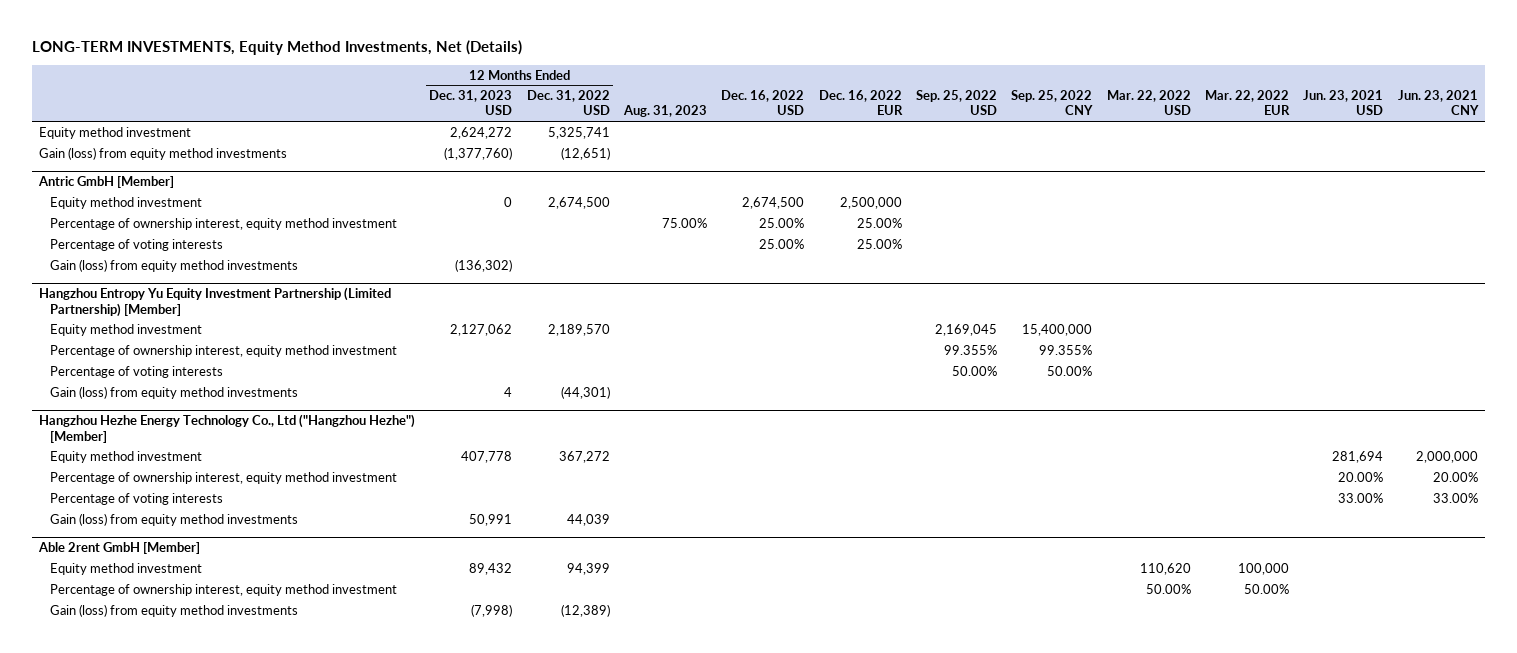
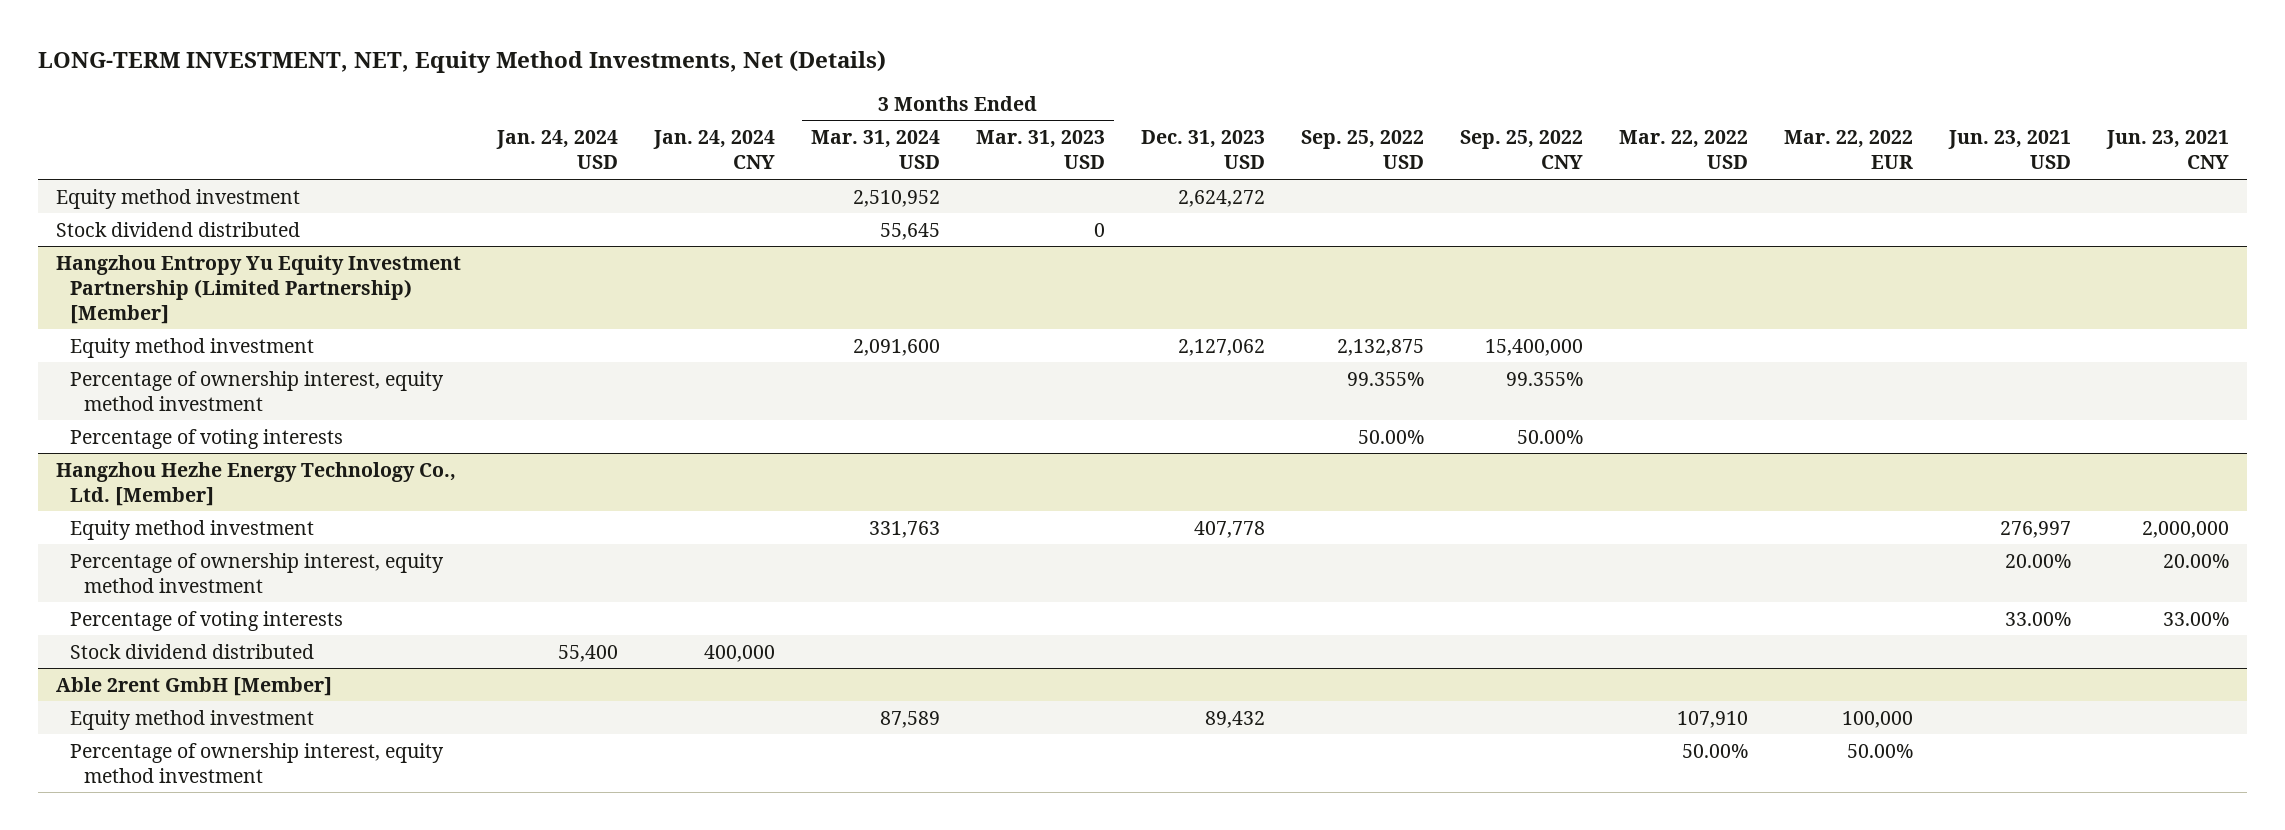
- LONG-TERM INVESTMENTS, Equity Method Investments, Net (Details)
+ LONG-TERM INVESTMENT, NET, Equity Method Investments, Net (Details)
- | 12 Months Ended Dec. 31, 2023 USD | 12 Months Ended Dec. 31, 2022 USD | Aug. 31, 2023 | Dec. 16, 2022 USD | Dec. 16, 2022 EUR | Sep. 25, 2022 USD | Sep. 25, 2022 CNY | Mar. 22, 2022 USD | Mar. 22, 2022 EUR | Jun. 23, 2021 USD | Jun. 23, 2021 CNY
+ | Jan. 24, 2024 USD | Jan. 24, 2024 CNY | 3 Months Ended Mar. 31, 2024 USD | 3 Months Ended Mar. 31, 2023 USD | Dec. 31, 2023 USD | Sep. 25, 2022 USD | Sep. 25, 2022 CNY | Mar. 22, 2022 USD | Mar. 22, 2022 EUR | Jun. 23, 2021 USD | Jun. 23, 2021 CNY
- Gain (loss) from equity method investments | (1,377,760) | (12,651) | | | | | | | | |
- Antric GmbH [Member]
- Equity method investment | 0 | 2,674,500 | | 2,674,500 | 2,500,000 | | | | | |
- Percentage of ownership interest, equity method investment | | | 75.00% | 25.00% | 25.00% | | | | | |
- Percentage of voting interests | | | | 25.00% | 25.00% | | | | | |
- Gain (loss) from equity method investments | (136,302) | | | | | | | | | |
+ Stock dividend distributed | | | 55,645 | 0 | | | | | | |
@ Hangzhou Entropy Yu Equity Investment Partnership (Limited Partnership) [Member]
- Equity method investment | 2,127,062 | 2,189,570 | | | | 2,169,045 | 15,400,000 | | | |
+ Equity method investment | | | 2,091,600 | | 2,127,062 | 2,132,875 | 15,400,000 | | | |
- Gain (loss) from equity method investments | 4 | (44,301) | | | | | | | | |
- Hangzhou Hezhe Energy Technology Co., Ltd ("Hangzhou Hezhe") [Member]
- Equity method investment | 407,778 | 367,272 | | | | | | | | 281,694 | 2,000,000
+ Hangzhou Hezhe Energy Technology Co., Ltd. [Member]
+ Equity method investment | | | 331,763 | | 407,778 | | | | | 276,997 | 2,000,000
- Gain (loss) from equity method investments | 50,991 | 44,039 | | | | | | | | |
+ Stock dividend distributed | 55,400 | 400,000 | | | | | | | | |
@ Able 2rent GmbH [Member]
- Equity method investment | 89,432 | 94,399 | | | | | | 110,620 | 100,000 | |
+ Equity method investment | | | 87,589 | | 89,432 | | | 107,910 | 100,000 | |
- Gain (loss) from equity method investments | (7,998) | (12,389) | | | | | | | | |

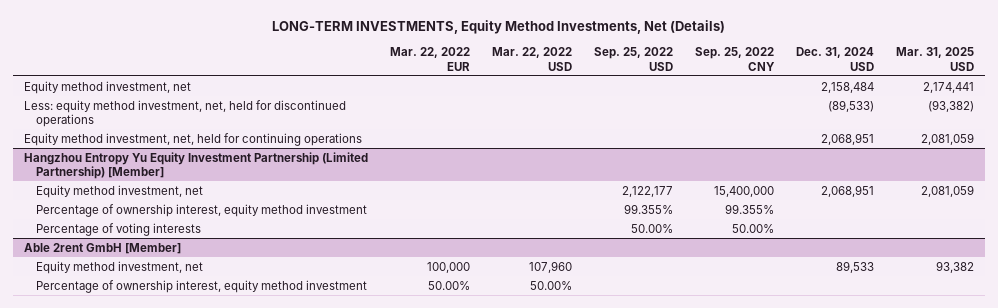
- LONG-TERM INVESTMENT, NET, Equity Method Investments, Net (Details)
+ LONG-TERM INVESTMENTS, Equity Method Investments, Net (Details)
- | Jan. 24, 2024 USD | Jan. 24, 2024 CNY | 3 Months Ended Mar. 31, 2024 USD | 3 Months Ended Mar. 31, 2023 USD | Dec. 31, 2023 USD | Sep. 25, 2022 USD | Sep. 25, 2022 CNY | Mar. 22, 2022 USD | Mar. 22, 2022 EUR | Jun. 23, 2021 USD | Jun. 23, 2021 CNY
+ | Mar. 22, 2022 EUR | Mar. 22, 2022 USD | Sep. 25, 2022 USD | Sep. 25, 2022 CNY | Dec. 31, 2024 USD | Mar. 31, 2025 USD
- Equity method investment | | | 2,510,952 | | 2,624,272 | | | | | |
- Stock dividend distributed | | | 55,645 | 0 | | | | | | |
+ Equity method investment, net | | | | | 2,158,484 | 2,174,441
+ Less: equity method investment, net, held for discontinued operations | | | | | (89,533) | (93,382)
+ Equity method investment, net, held for continuing operations | | | | | 2,068,951 | 2,081,059
@ Hangzhou Entropy Yu Equity Investment Partnership (Limited Partnership) [Member]
- Equity method investment | | | 2,091,600 | | 2,127,062 | 2,132,875 | 15,400,000 | | | |
+ Equity method investment, net | | | 2,122,177 | 15,400,000 | 2,068,951 | 2,081,059
- Hangzhou Hezhe Energy Technology Co., Ltd. [Member]
- Equity method investment | | | 331,763 | | 407,778 | | | | | 276,997 | 2,000,000
- Percentage of ownership interest, equity method investment | | | | | | | | | | 20.00% | 20.00%
- Percentage of voting interests | | | | | | | | | | 33.00% | 33.00%
- Stock dividend distributed | 55,400 | 400,000 | | | | | | | | |
@ Able 2rent GmbH [Member]
- Equity method investment | | | 87,589 | | 89,432 | | | 107,910 | 100,000 | |
+ Equity method investment, net | 100,000 | 107,960 | | | 89,533 | 93,382

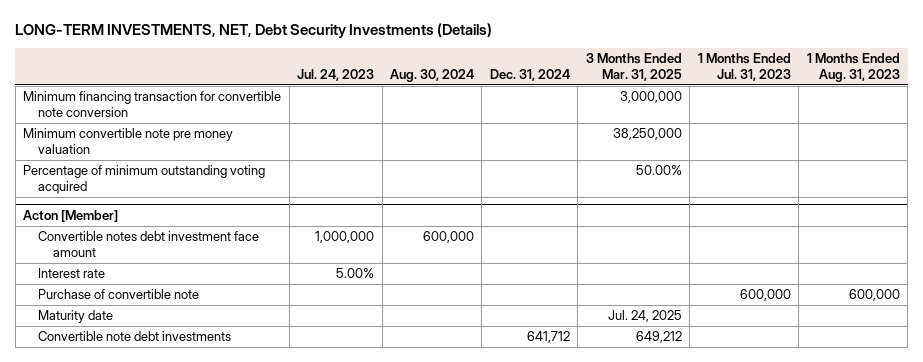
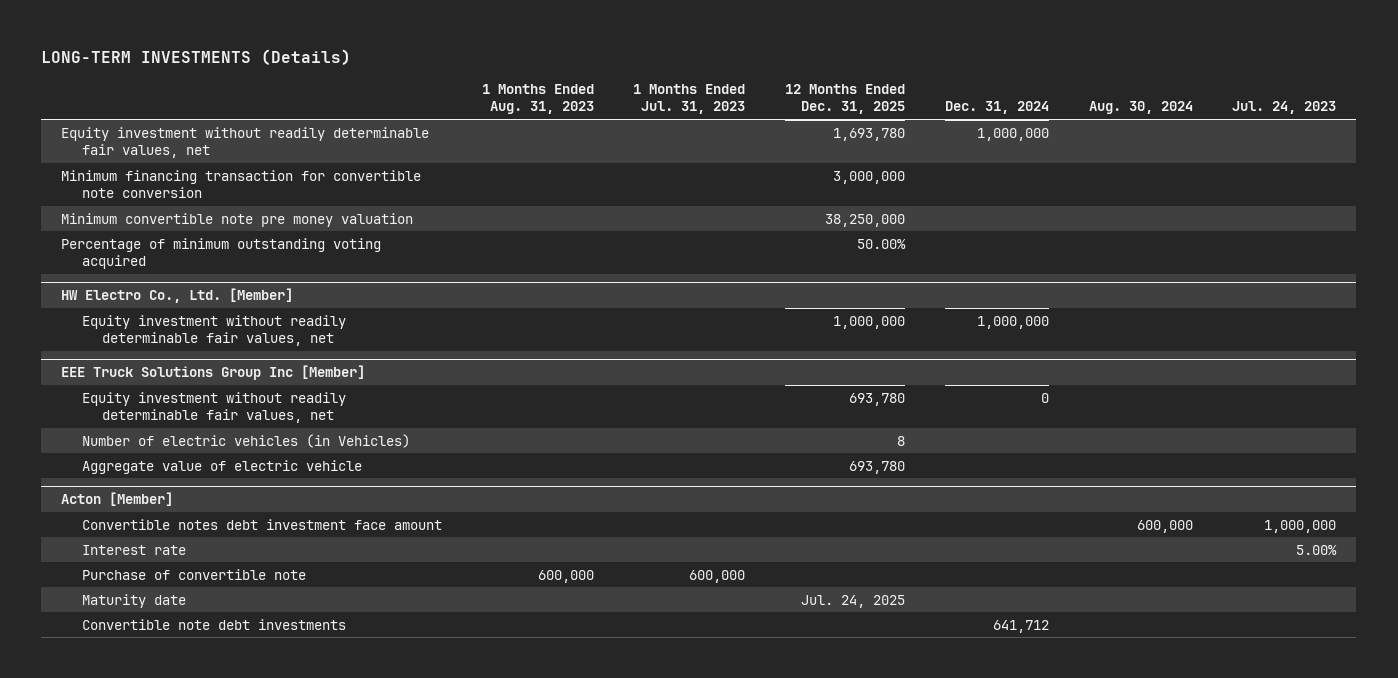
- LONG-TERM INVESTMENTS, NET, Debt Security Investments (Details)
+ LONG-TERM INVESTMENTS (Details)
- | Jul. 24, 2023 | Aug. 30, 2024 | Dec. 31, 2024 | 3 Months Ended Mar. 31, 2025 | 1 Months Ended Jul. 31, 2023 | 1 Months Ended Aug. 31, 2023
+ | 1 Months Ended Aug. 31, 2023 | 1 Months Ended Jul. 31, 2023 | 12 Months Ended Dec. 31, 2025 | Dec. 31, 2024 | Aug. 30, 2024 | Jul. 24, 2023
+ Equity investment without readily determinable fair values, net | | | 1,693,780 | 1,000,000 | |
+ HW Electro Co., Ltd. [Member]
+ Equity investment without readily determinable fair values, net | | | 1,000,000 | 1,000,000 | |
+ EEE Truck Solutions Group Inc [Member]
+ Equity investment without readily determinable fair values, net | | | 693,780 | 0 | |
+ Number of electric vehicles (in Vehicles) | | | 8 | | |
+ Aggregate value of electric vehicle | | | 693,780 | | |

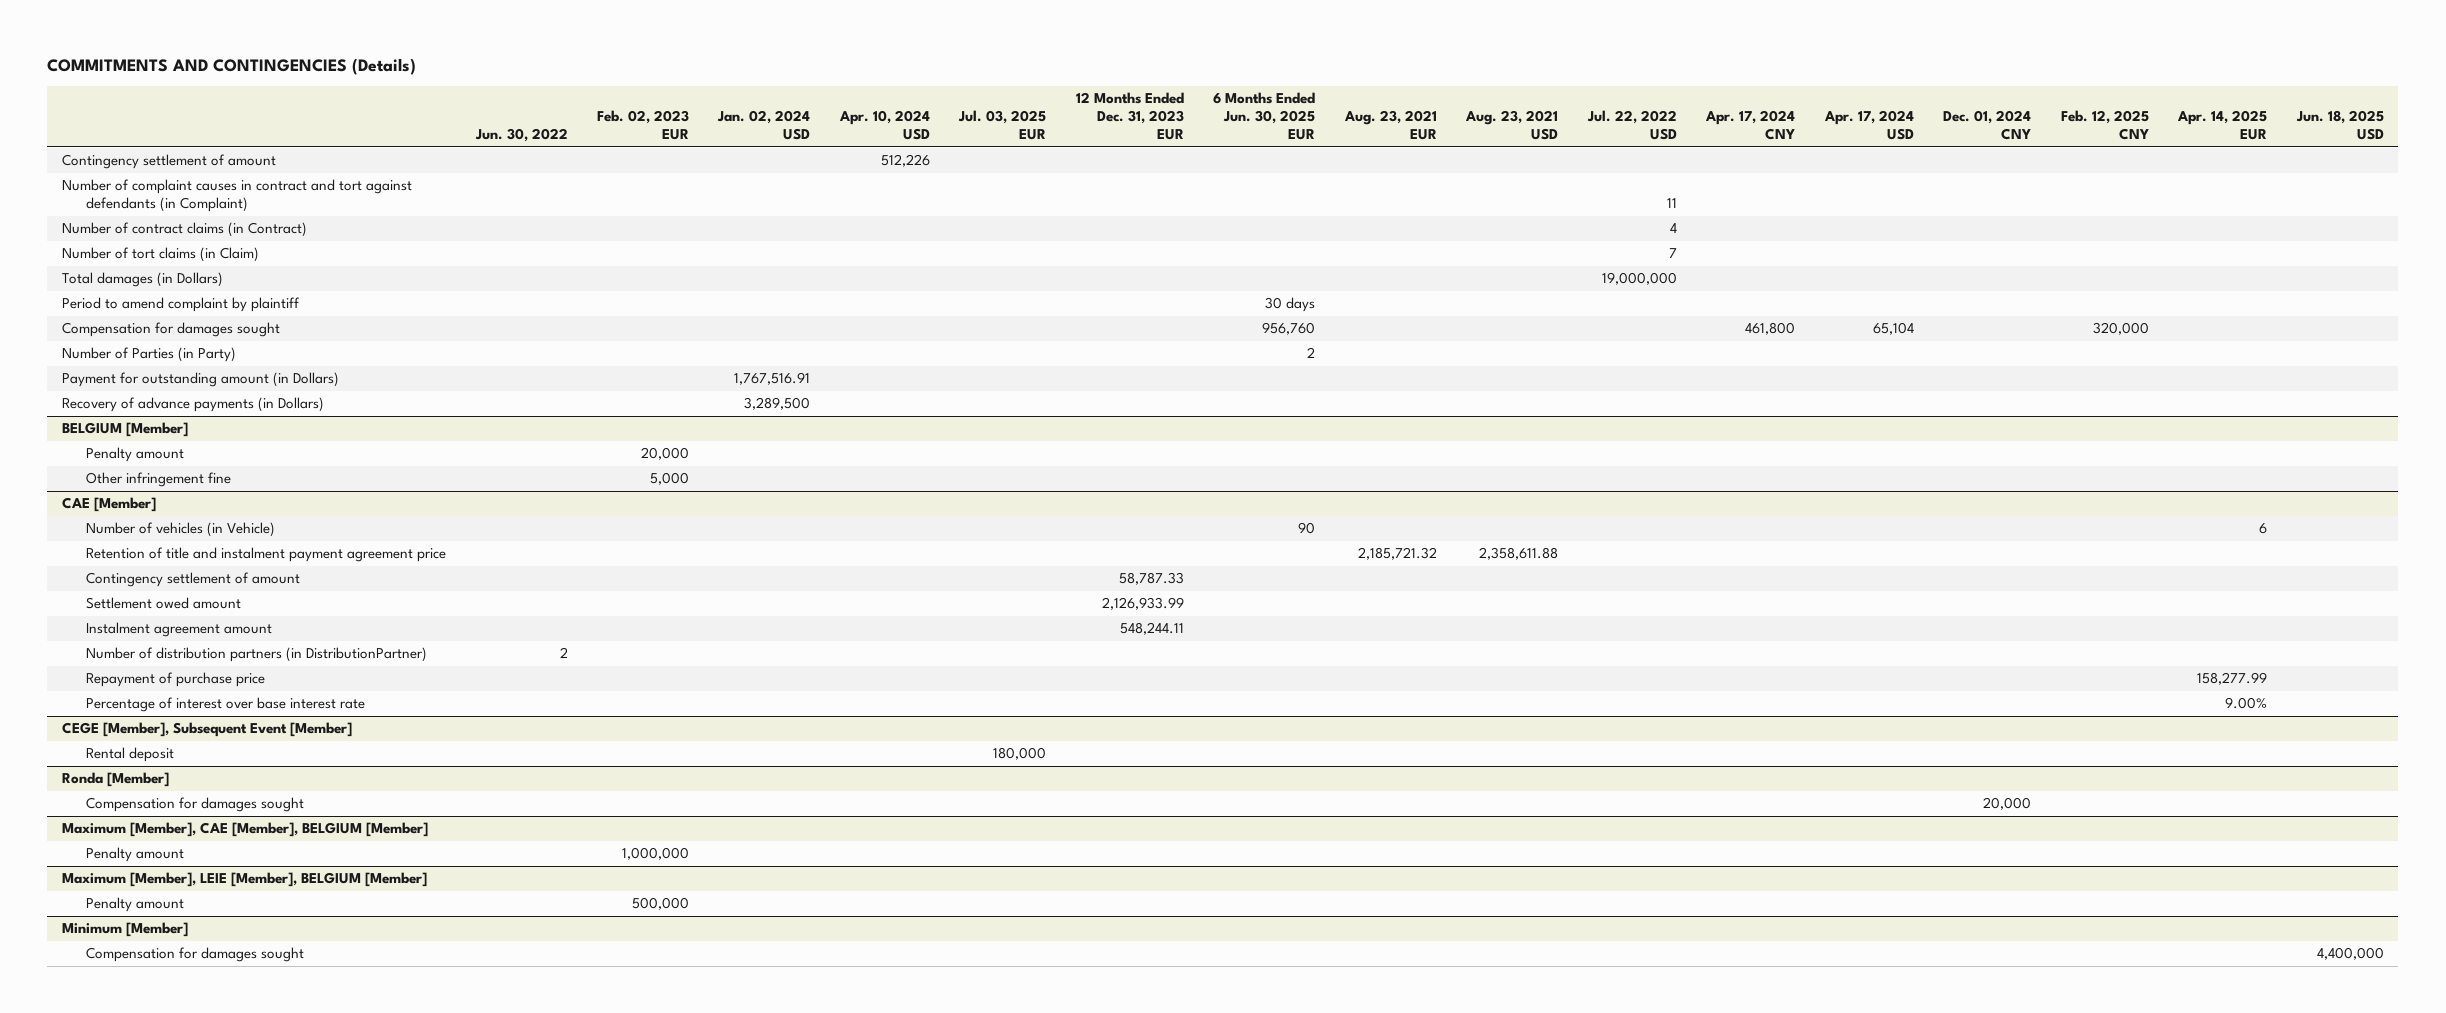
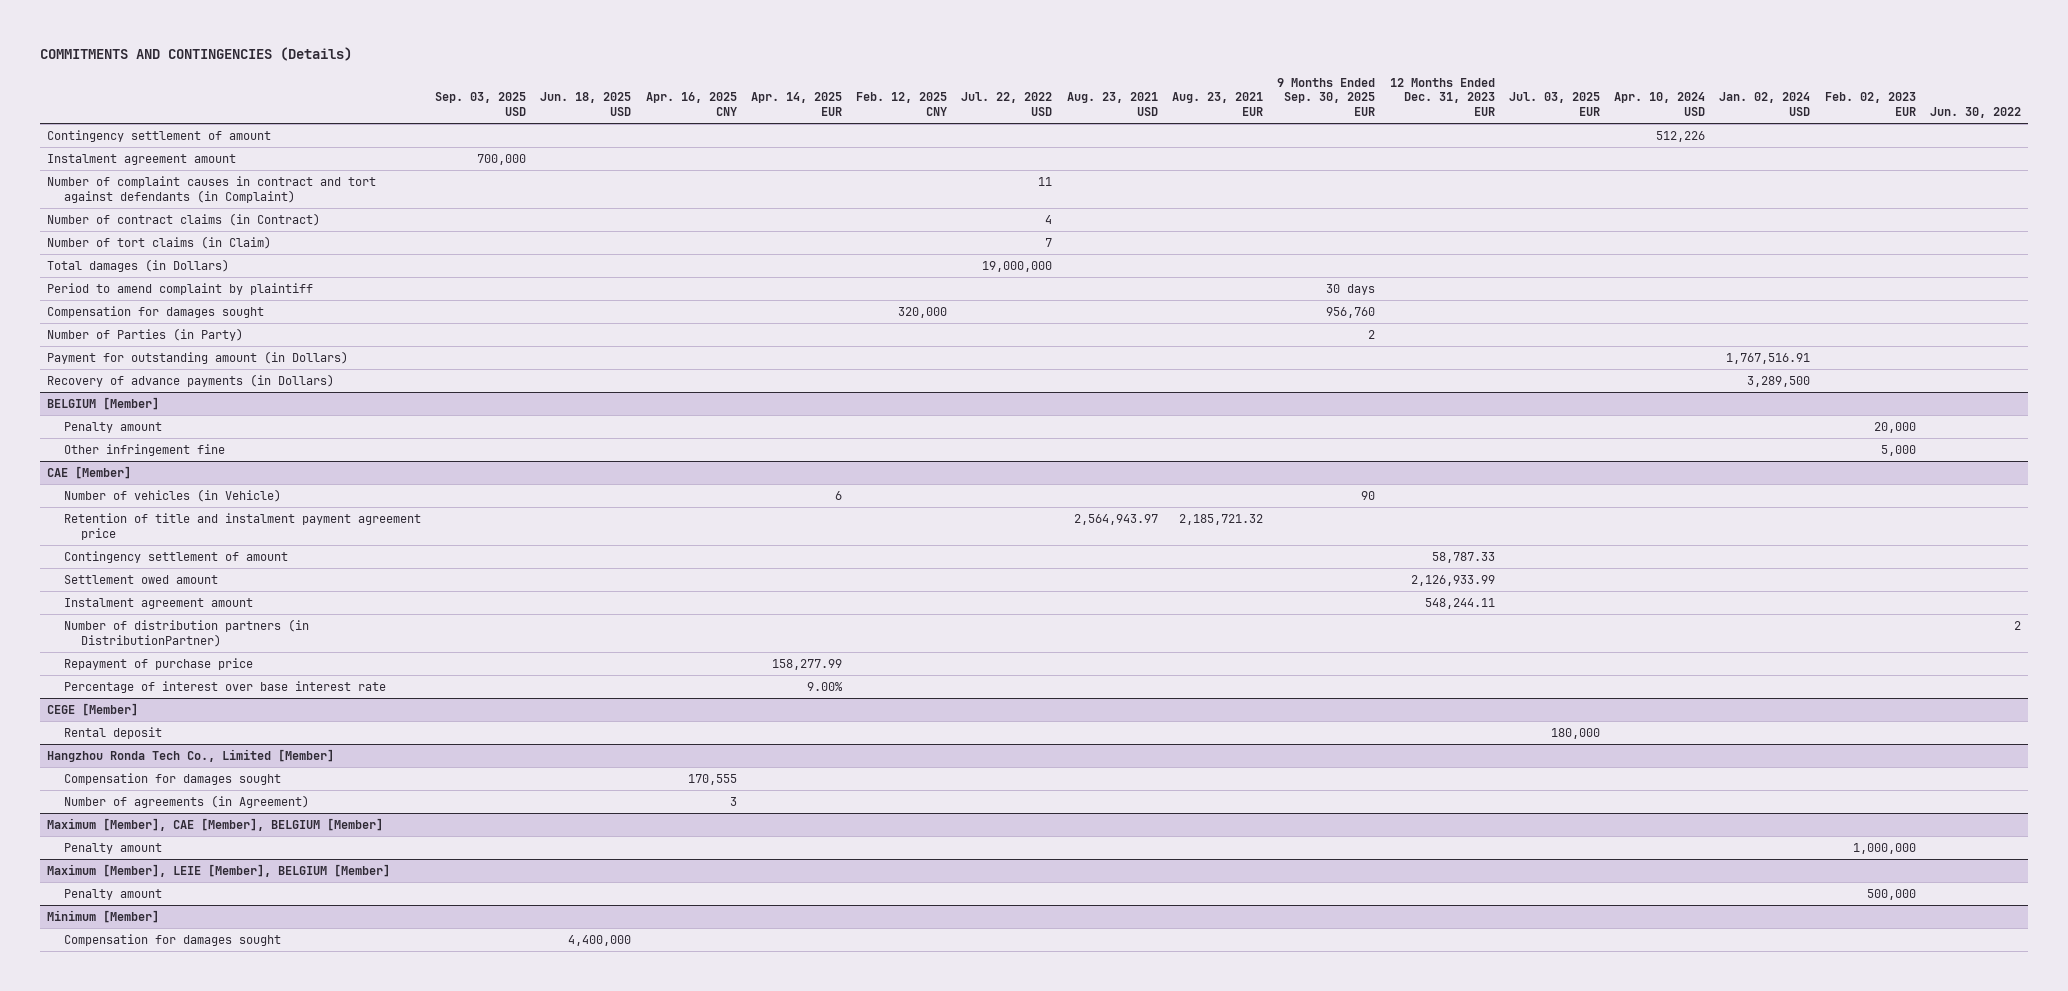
- | Jun. 30, 2022 | Feb. 02, 2023 EUR | Jan. 02, 2024 USD | Apr. 10, 2024 USD | Jul. 03, 2025 EUR | 12 Months Ended Dec. 31, 2023 EUR | 6 Months Ended Jun. 30, 2025 EUR | Aug. 23, 2021 EUR | Aug. 23, 2021 USD | Jul. 22, 2022 USD | Apr. 17, 2024 CNY | Apr. 17, 2024 USD | Dec. 01, 2024 CNY | Feb. 12, 2025 CNY | Apr. 14, 2025 EUR | Jun. 18, 2025 USD
+ | Sep. 03, 2025 USD | Jun. 18, 2025 USD | Apr. 16, 2025 CNY | Apr. 14, 2025 EUR | Feb. 12, 2025 CNY | Jul. 22, 2022 USD | Aug. 23, 2021 USD | Aug. 23, 2021 EUR | 9 Months Ended Sep. 30, 2025 EUR | 12 Months Ended Dec. 31, 2023 EUR | Jul. 03, 2025 EUR | Apr. 10, 2024 USD | Jan. 02, 2024 USD | Feb. 02, 2023 EUR | Jun. 30, 2022
+ Instalment agreement amount | 700,000 | | | | | | | | | | | | | |
@ CAE [Member]
- Retention of title and instalment payment agreement price | | | | | | | | 2,185,721.32 | 2,358,611.88 | | | | | | |
+ Retention of title and instalment payment agreement price | | | | | | | 2,564,943.97 | 2,185,721.32 | | | | | | |
- CEGE [Member], Subsequent Event [Member]
+ CEGE [Member]
- Ronda [Member]
+ Hangzhou Ronda Tech Co., Limited [Member]
+ Number of agreements (in Agreement) | | | 3 | | | | | | | | | | | |

